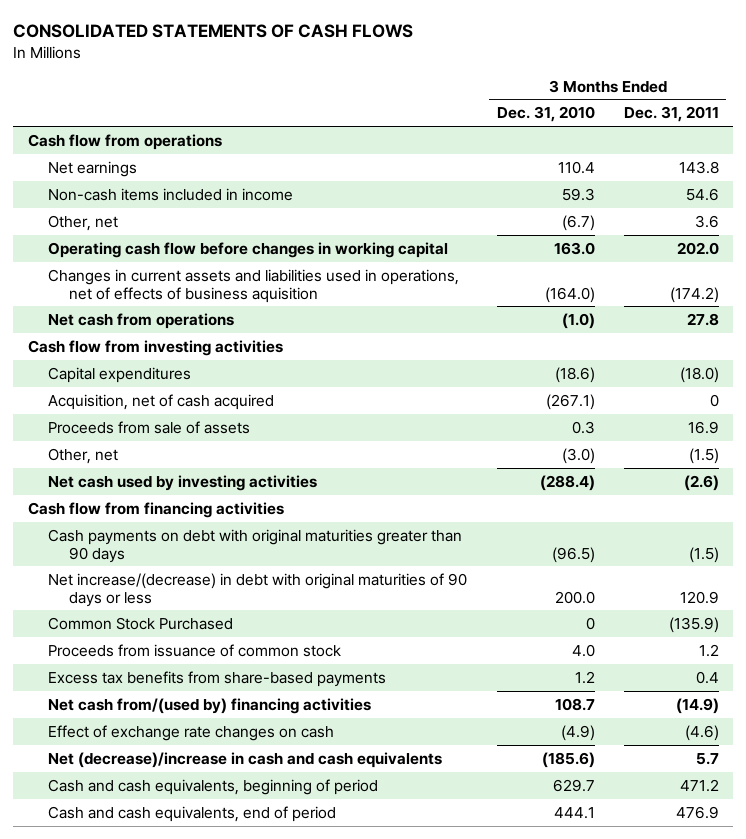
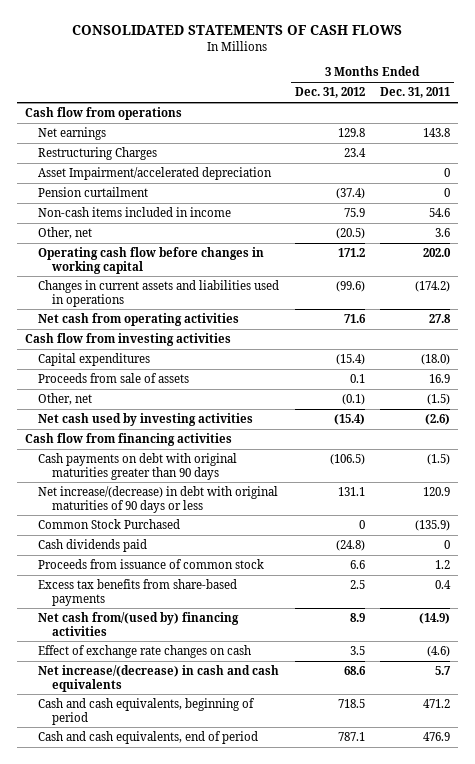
- | 3 Months Ended Dec. 31, 2010 | 3 Months Ended Dec. 31, 2011
+ | 3 Months Ended Dec. 31, 2012 | 3 Months Ended Dec. 31, 2011
+ Restructuring Charges | 23.4 |
+ Asset Impairment/accelerated depreciation | | 0
+ Pension curtailment | (37.4) | 0
- Changes in current assets and liabilities used in operations, net of effects of business aquisition | (164.0) | (174.2)
- Net cash from operations | (1.0) | 27.8
+ Changes in current assets and liabilities used in operations | (99.6) | (174.2)
+ Net cash from operating activities | 71.6 | 27.8
- Acquisition, net of cash acquired | (267.1) | 0
+ Cash dividends paid | (24.8) | 0
- Net (decrease)/increase in cash and cash equivalents | (185.6) | 5.7
+ Net increase/(decrease) in cash and cash equivalents | 68.6 | 5.7

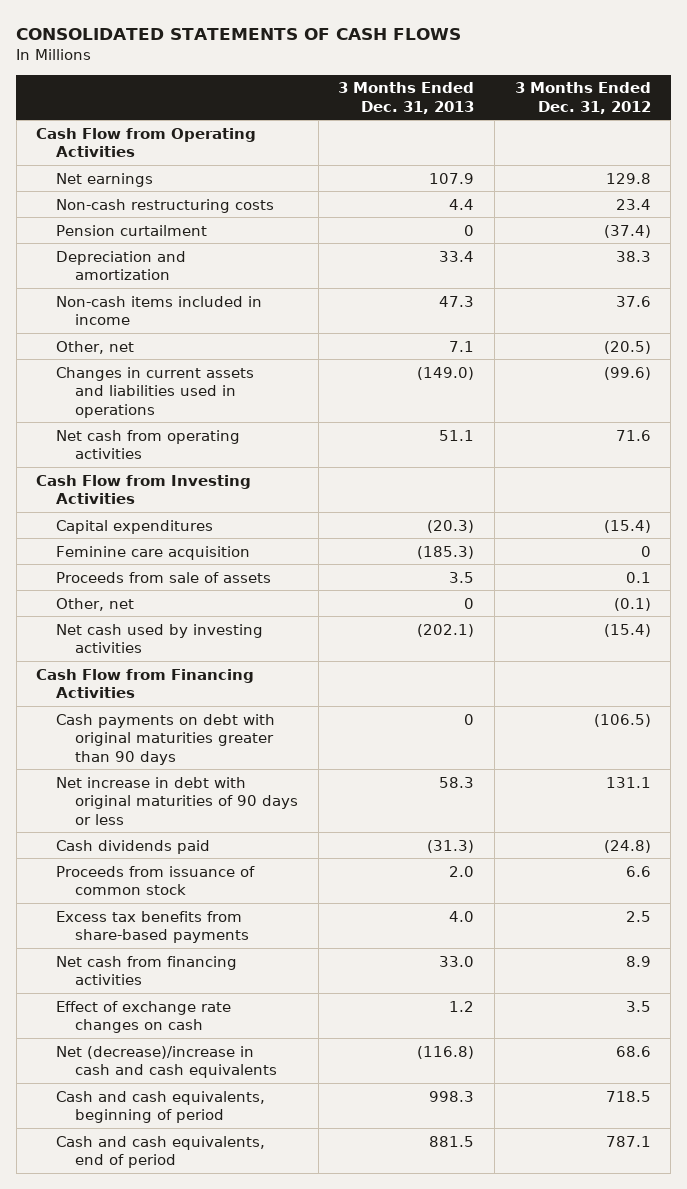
- | 3 Months Ended Dec. 31, 2012 | 3 Months Ended Dec. 31, 2011
+ | 3 Months Ended Dec. 31, 2013 | 3 Months Ended Dec. 31, 2012
- Cash flow from operations
+ Cash Flow from Operating Activities
- Restructuring Charges | 23.4 |
- Asset Impairment/accelerated depreciation | | 0
+ Non-cash restructuring costs | 4.4 | 23.4
- Non-cash items included in income | 75.9 | 54.6
+ Depreciation and amortization | 33.4 | 38.3
+ Non-cash items included in income | 47.3 | 37.6
- Operating cash flow before changes in working capital | 171.2 | 202.0
- Cash flow from investing activities
+ Cash Flow from Investing Activities
+ Feminine care acquisition | (185.3) | 0
- Cash flow from financing activities
+ Cash Flow from Financing Activities
- Net increase/(decrease) in debt with original maturities of 90 days or less | 131.1 | 120.9
- Common Stock Purchased | 0 | (135.9)
+ Net increase in debt with original maturities of 90 days or less | 58.3 | 131.1
- Net cash from/(used by) financing activities | 8.9 | (14.9)
+ Net cash from financing activities | 33.0 | 8.9
- Net increase/(decrease) in cash and cash equivalents | 68.6 | 5.7
+ Net (decrease)/increase in cash and cash equivalents | (116.8) | 68.6

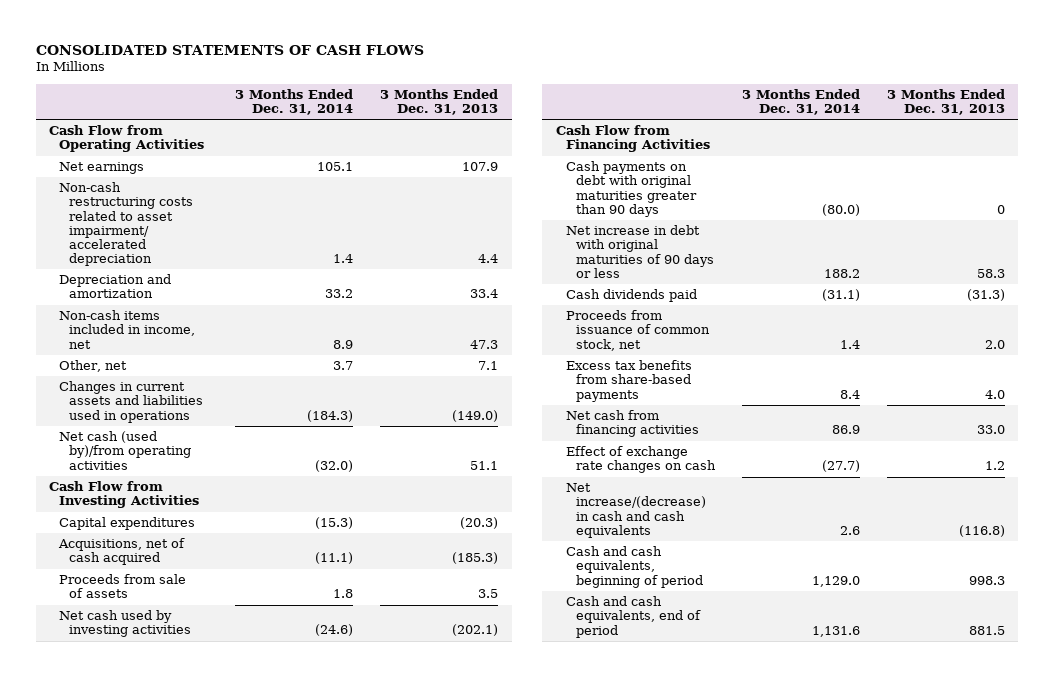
- | 3 Months Ended Dec. 31, 2013 | 3 Months Ended Dec. 31, 2012
+ | 3 Months Ended Dec. 31, 2014 | 3 Months Ended Dec. 31, 2013
- Non-cash restructuring costs | 4.4 | 23.4
- Pension curtailment | 0 | (37.4)
+ Non-cash restructuring costs related to asset impairment/ accelerated depreciation | 1.4 | 4.4
- Non-cash items included in income | 47.3 | 37.6
+ Non-cash items included in income, net | 8.9 | 47.3
- Net cash from operating activities | 51.1 | 71.6
+ Net cash (used by)/from operating activities | (32.0) | 51.1
- Feminine care acquisition | (185.3) | 0
+ Acquisitions, net of cash acquired | (11.1) | (185.3)
- Other, net | 0 | (0.1)
- Proceeds from issuance of common stock | 2.0 | 6.6
+ Proceeds from issuance of common stock, net | 1.4 | 2.0
- Net (decrease)/increase in cash and cash equivalents | (116.8) | 68.6
+ Net increase/(decrease) in cash and cash equivalents | 2.6 | (116.8)

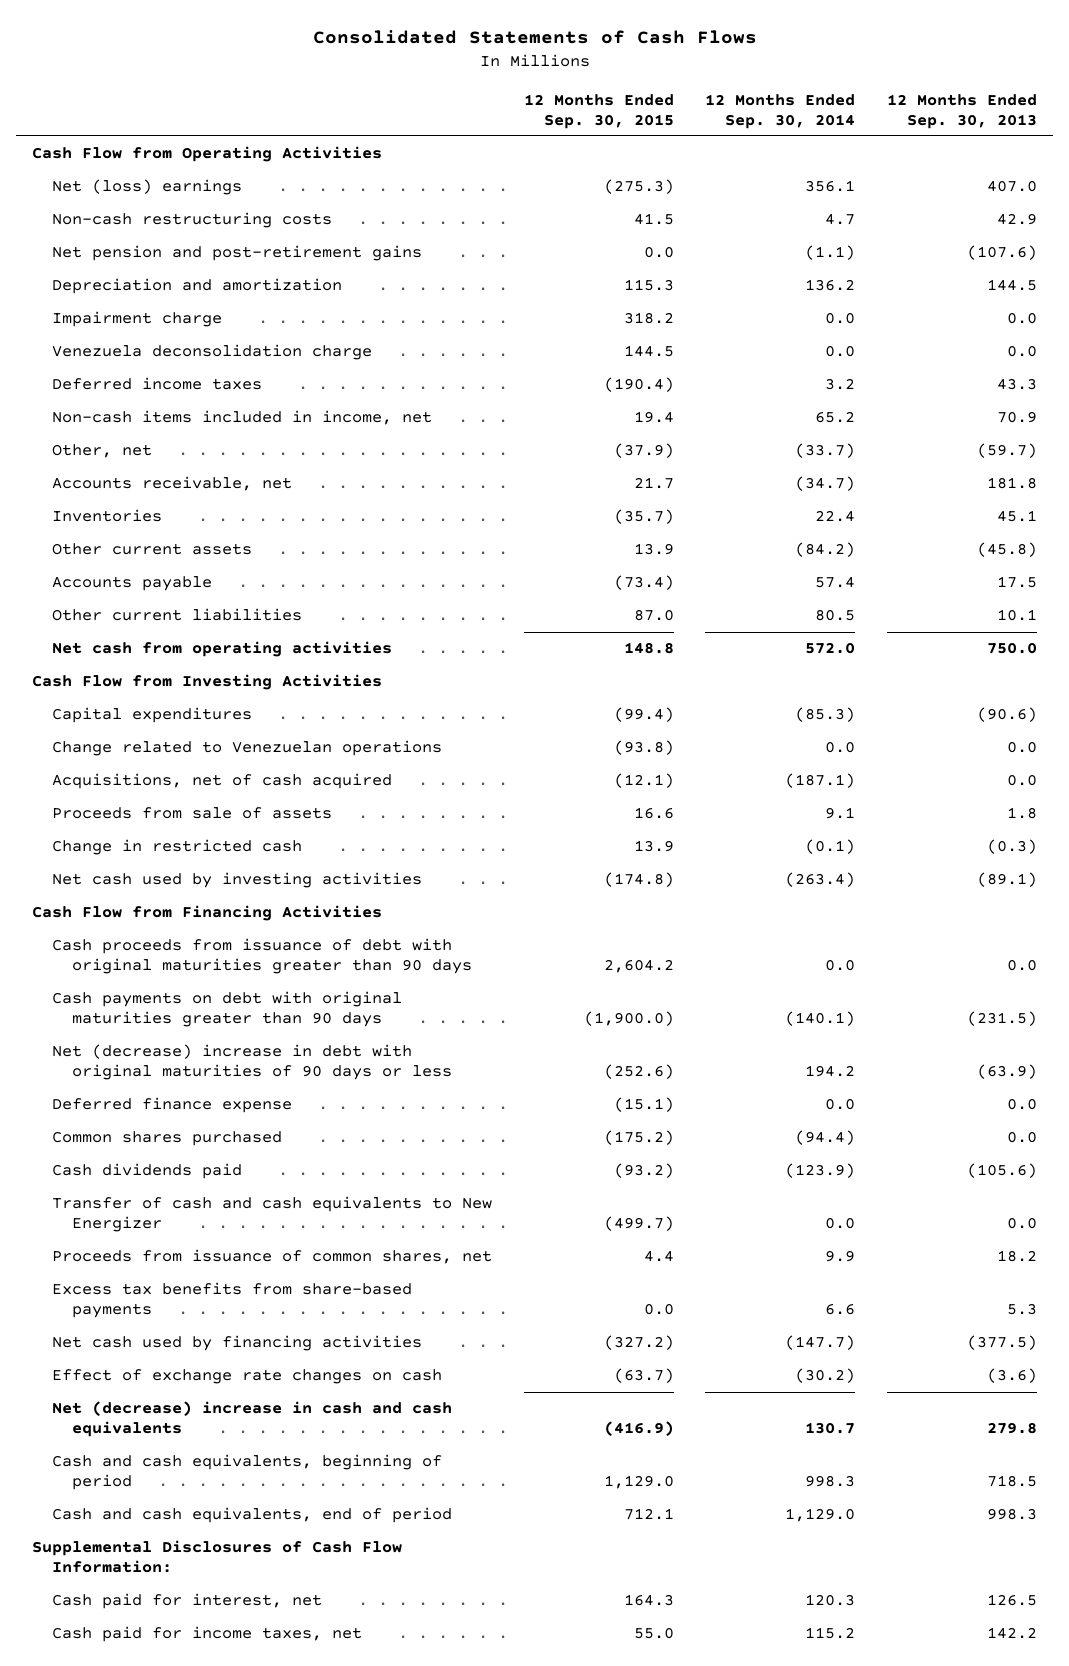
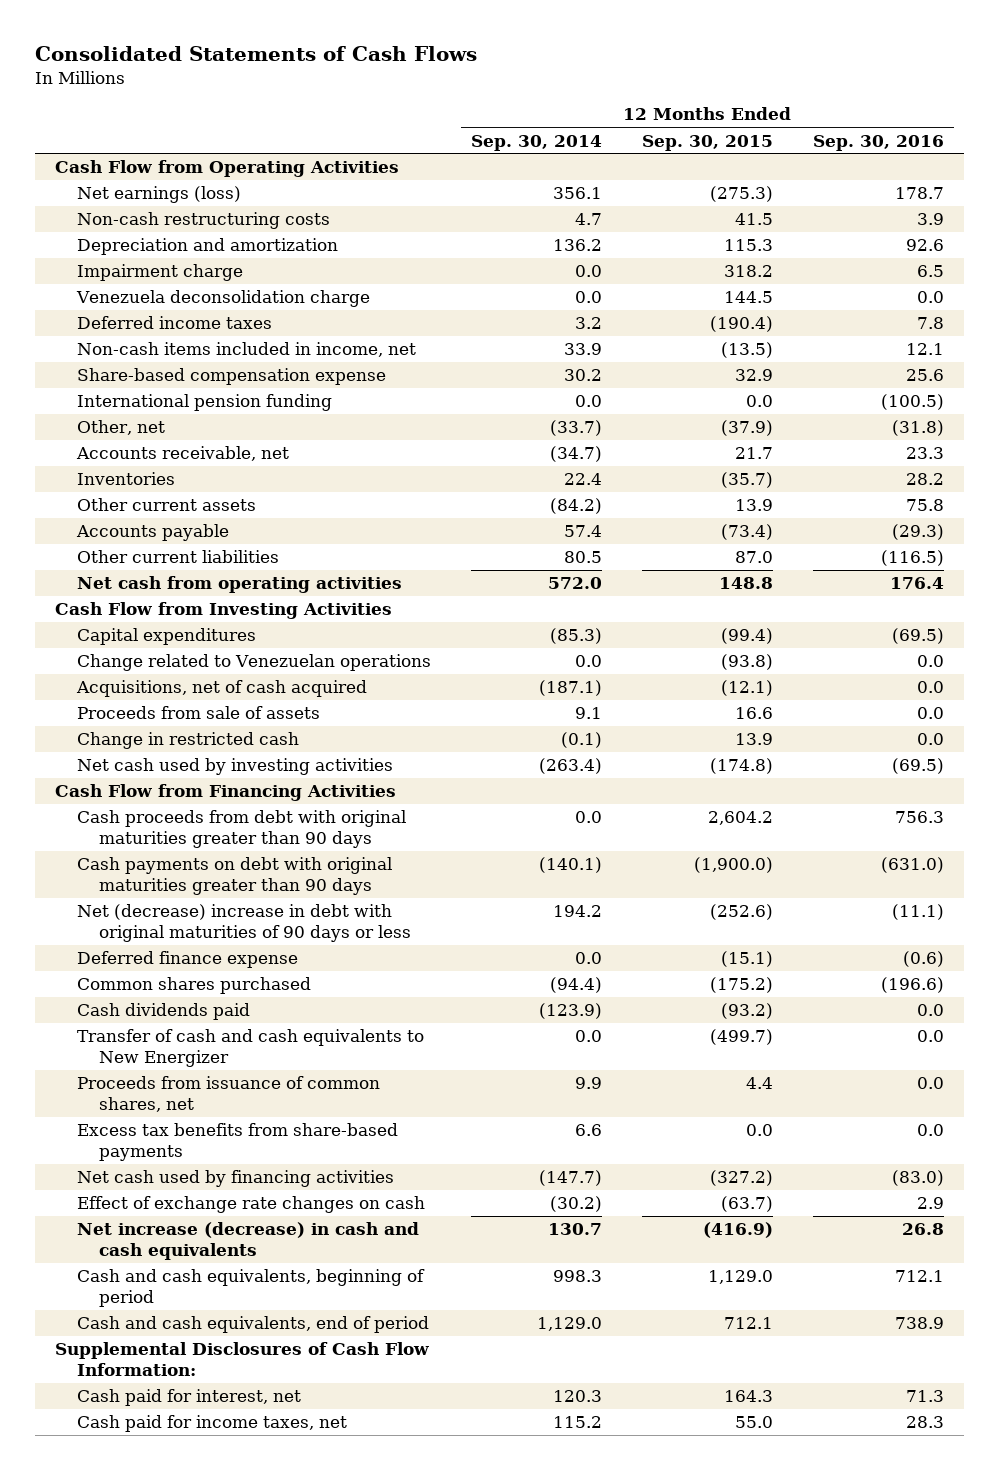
- | 12 Months Ended Sep. 30, 2015 | 12 Months Ended Sep. 30, 2014 | 12 Months Ended Sep. 30, 2013
+ | 12 Months Ended Sep. 30, 2014 | 12 Months Ended Sep. 30, 2015 | 12 Months Ended Sep. 30, 2016
- Net (loss) earnings | (275.3) | 356.1 | 407.0
+ Net earnings (loss) | 356.1 | (275.3) | 178.7
- Net pension and post-retirement gains | 0.0 | (1.1) | (107.6)
- Non-cash items included in income, net | 19.4 | 65.2 | 70.9
+ Non-cash items included in income, net | 33.9 | (13.5) | 12.1
+ Share-based compensation expense | 30.2 | 32.9 | 25.6
+ International pension funding | 0.0 | 0.0 | (100.5)
- Cash proceeds from issuance of debt with original maturities greater than 90 days | 2,604.2 | 0.0 | 0.0
+ Cash proceeds from debt with original maturities greater than 90 days | 0.0 | 2,604.2 | 756.3
- Net (decrease) increase in cash and cash equivalents | (416.9) | 130.7 | 279.8
+ Net increase (decrease) in cash and cash equivalents | 130.7 | (416.9) | 26.8

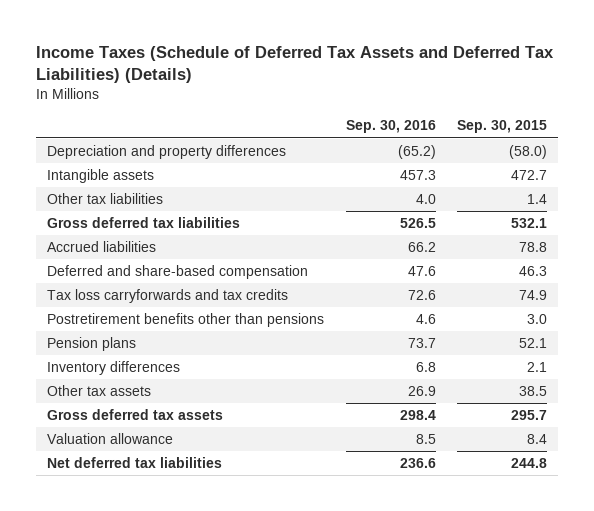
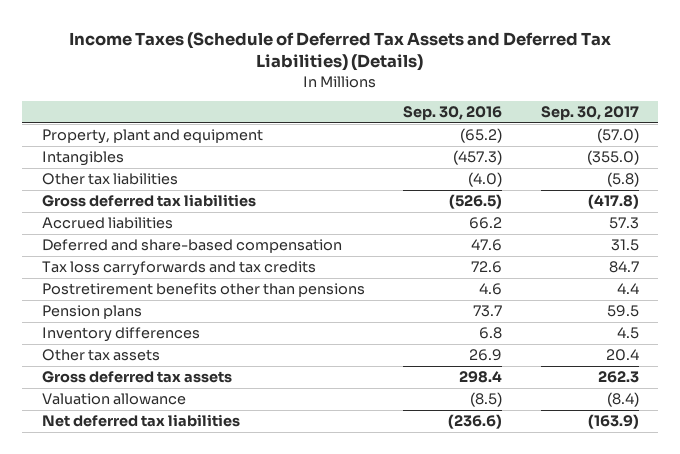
- | Sep. 30, 2016 | Sep. 30, 2015
+ | Sep. 30, 2016 | Sep. 30, 2017
- Depreciation and property differences | (65.2) | (58.0)
- Intangible assets | 457.3 | 472.7
- Other tax liabilities | 4.0 | 1.4
- Gross deferred tax liabilities | 526.5 | 532.1
+ Property, plant and equipment | (65.2) | (57.0)
+ Intangibles | (457.3) | (355.0)
+ Other tax liabilities | (4.0) | (5.8)
+ Gross deferred tax liabilities | (526.5) | (417.8)
- Valuation allowance | 8.5 | 8.4
- Net deferred tax liabilities | 236.6 | 244.8
+ Valuation allowance | (8.5) | (8.4)
+ Net deferred tax liabilities | (236.6) | (163.9)

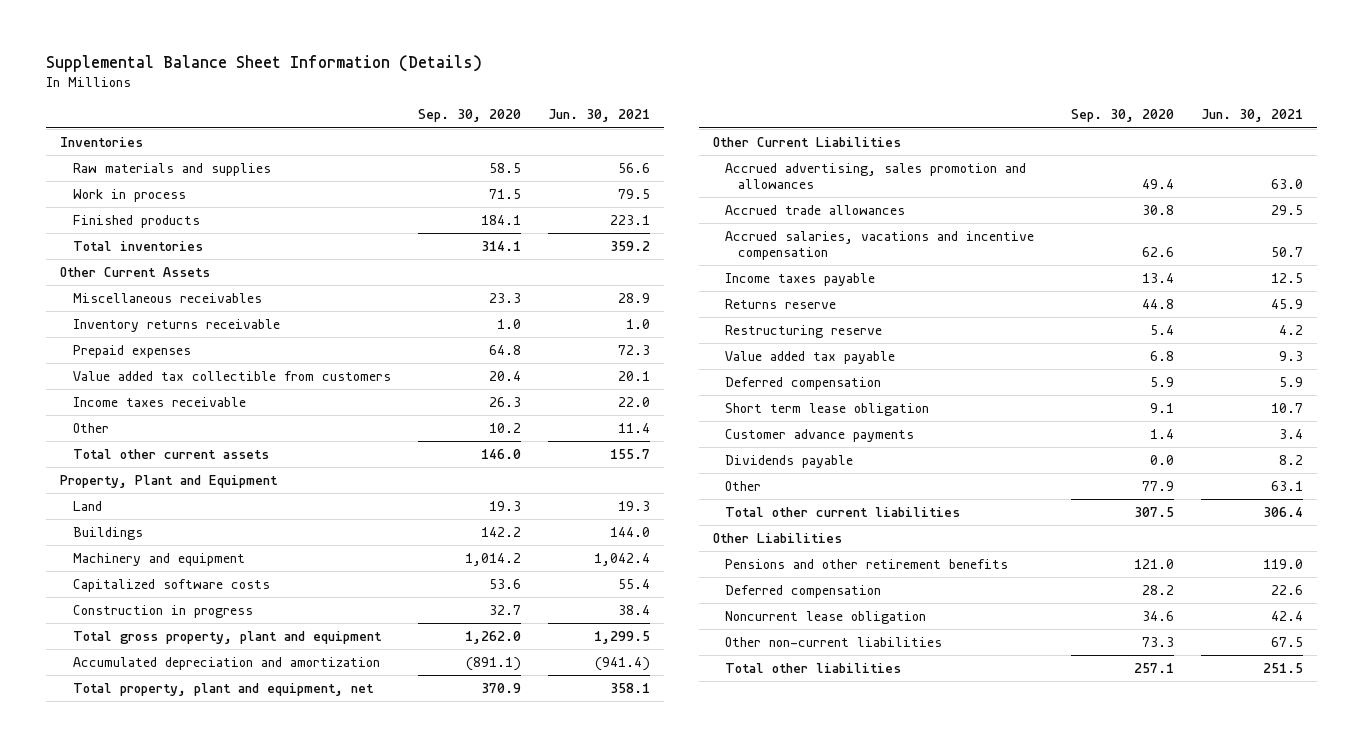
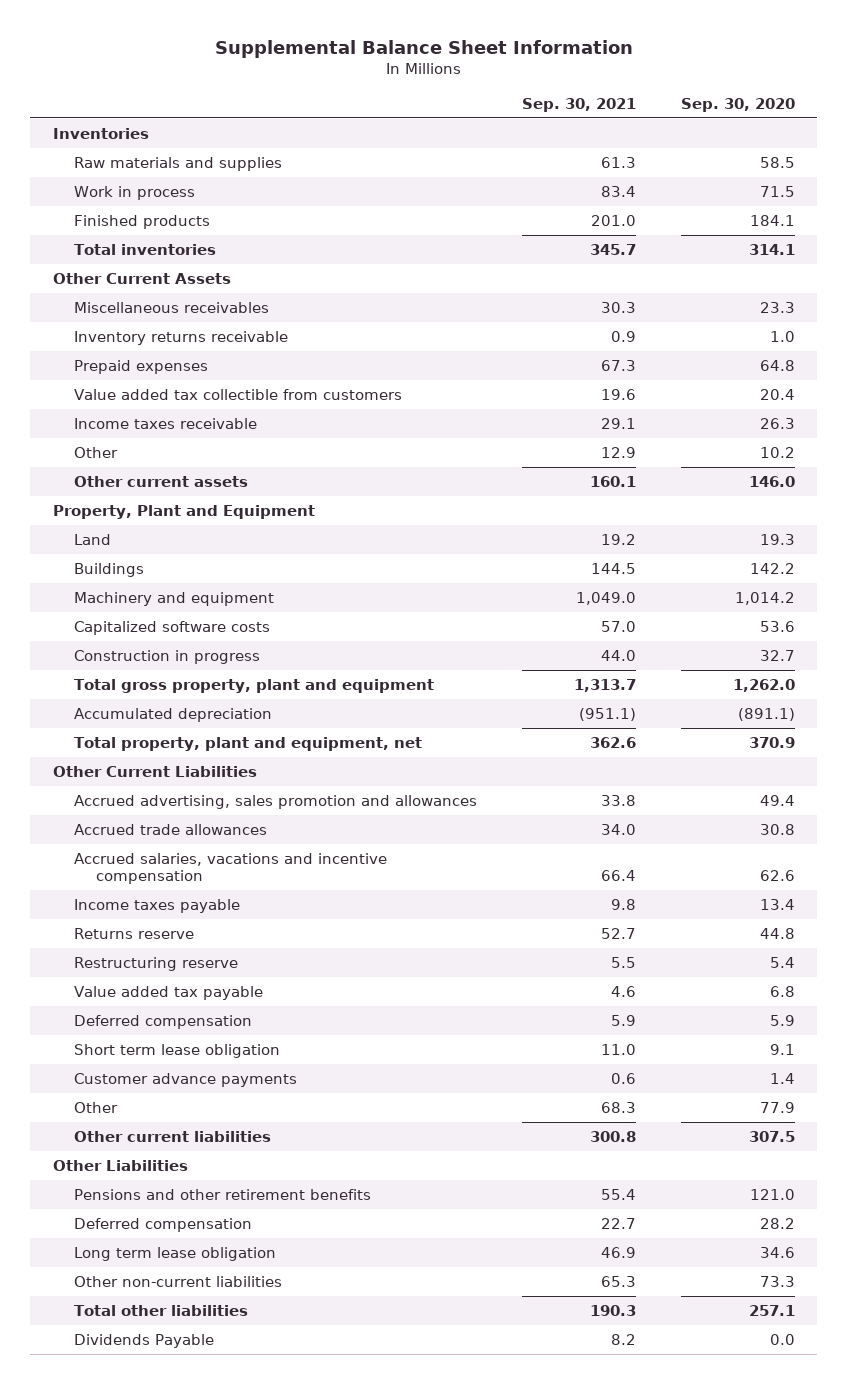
- Supplemental Balance Sheet Information (Details)
+ Supplemental Balance Sheet Information
- | Sep. 30, 2020 | Jun. 30, 2021
+ | Sep. 30, 2021 | Sep. 30, 2020
- Total other current assets | 146.0 | 155.7
+ Other current assets | 160.1 | 146.0
- Accumulated depreciation and amortization | (891.1) | (941.4)
+ Accumulated depreciation | (951.1) | (891.1)
- Dividends payable | 0.0 | 8.2
- Total other current liabilities | 307.5 | 306.4
+ Other current liabilities | 300.8 | 307.5
- Noncurrent lease obligation | 34.6 | 42.4
+ Long term lease obligation | 46.9 | 34.6
+ Dividends Payable | 8.2 | 0.0

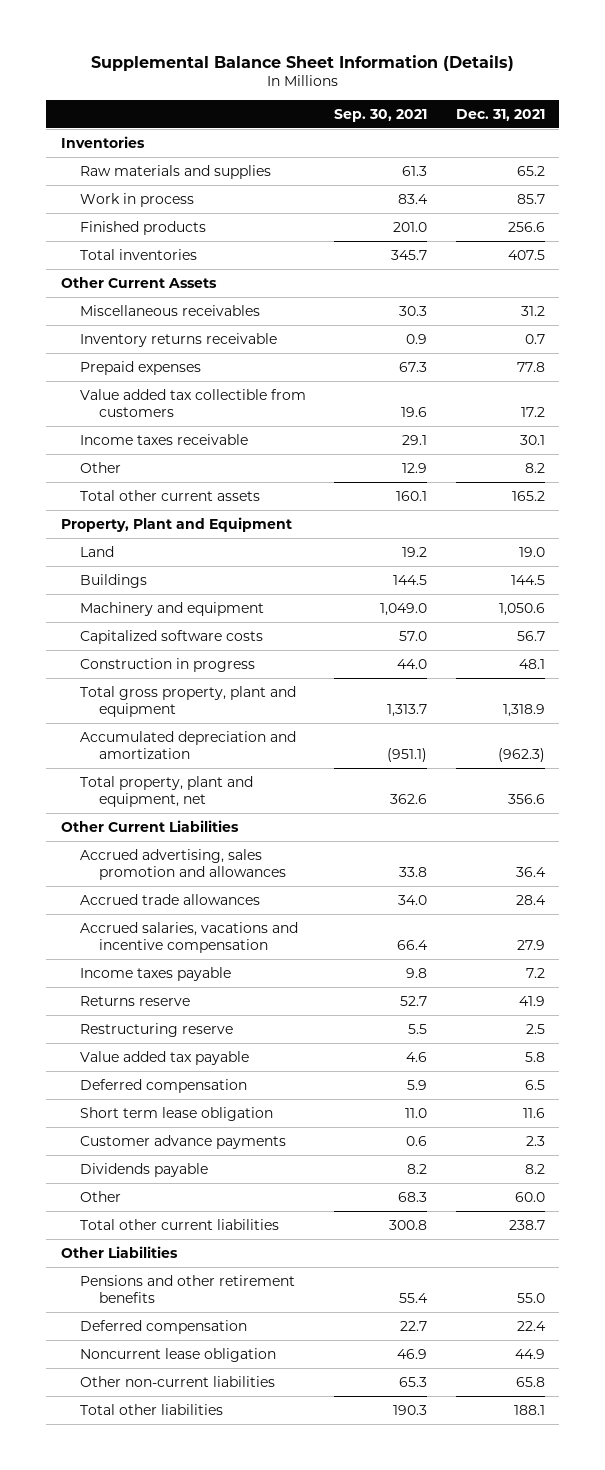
- Supplemental Balance Sheet Information
+ Supplemental Balance Sheet Information (Details)
- | Sep. 30, 2021 | Sep. 30, 2020
+ | Sep. 30, 2021 | Dec. 31, 2021
- Other current assets | 160.1 | 146.0
+ Total other current assets | 160.1 | 165.2
- Accumulated depreciation | (951.1) | (891.1)
+ Accumulated depreciation and amortization | (951.1) | (962.3)
+ Dividends payable | 8.2 | 8.2
- Other current liabilities | 300.8 | 307.5
+ Total other current liabilities | 300.8 | 238.7
- Long term lease obligation | 46.9 | 34.6
+ Noncurrent lease obligation | 46.9 | 44.9
- Dividends Payable | 8.2 | 0.0

